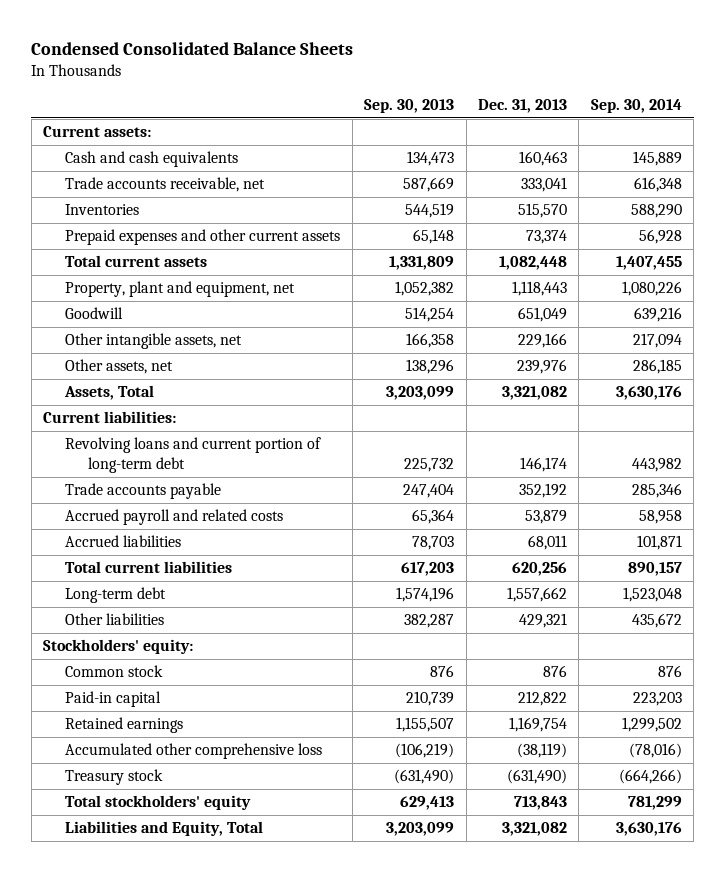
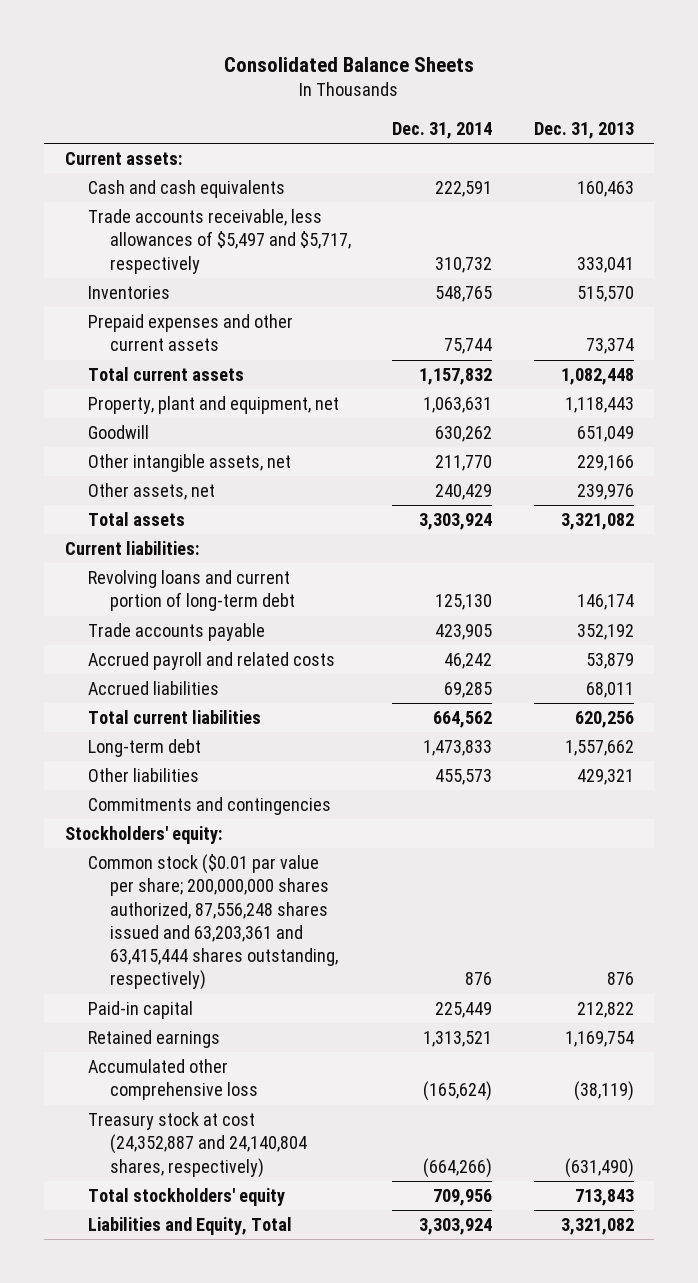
- Condensed Consolidated Balance Sheets
+ Consolidated Balance Sheets
- | Sep. 30, 2013 | Dec. 31, 2013 | Sep. 30, 2014
+ | Dec. 31, 2014 | Dec. 31, 2013
- Trade accounts receivable, net | 587,669 | 333,041 | 616,348
+ Trade accounts receivable, less allowances of $5,497 and $5,717, respectively | 310,732 | 333,041
- Assets, Total | 3,203,099 | 3,321,082 | 3,630,176
+ Total assets | 3,303,924 | 3,321,082
+ Commitments and contingencies
- Common stock | 876 | 876 | 876
+ Common stock ($0.01 par value per share; 200,000,000 shares authorized, 87,556,248 shares issued and 63,203,361 and 63,415,444 shares outstanding, respectively) | 876 | 876
- Treasury stock | (631,490) | (631,490) | (664,266)
+ Treasury stock at cost (24,352,887 and 24,140,804 shares, respectively) | (664,266) | (631,490)

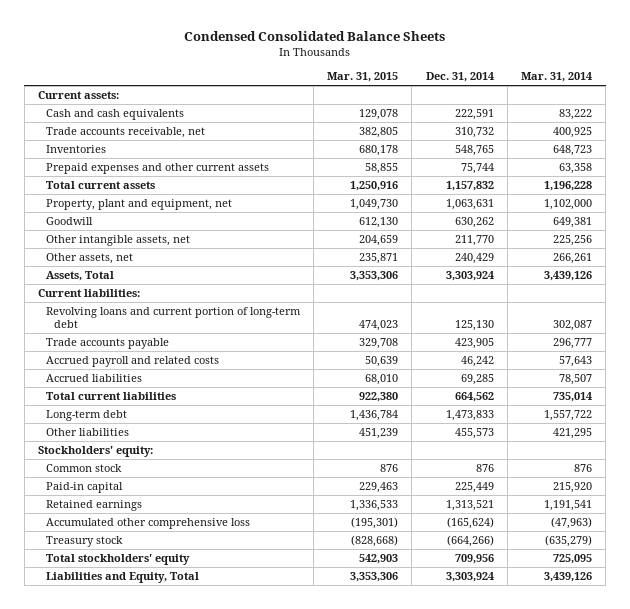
- Consolidated Balance Sheets
+ Condensed Consolidated Balance Sheets
- | Dec. 31, 2014 | Dec. 31, 2013
+ | Mar. 31, 2015 | Dec. 31, 2014 | Mar. 31, 2014
- Trade accounts receivable, less allowances of $5,497 and $5,717, respectively | 310,732 | 333,041
+ Trade accounts receivable, net | 382,805 | 310,732 | 400,925
- Total assets | 3,303,924 | 3,321,082
+ Assets, Total | 3,353,306 | 3,303,924 | 3,439,126
- Commitments and contingencies
- Common stock ($0.01 par value per share; 200,000,000 shares authorized, 87,556,248 shares issued and 63,203,361 and 63,415,444 shares outstanding, respectively) | 876 | 876
+ Common stock | 876 | 876 | 876
- Treasury stock at cost (24,352,887 and 24,140,804 shares, respectively) | (664,266) | (631,490)
+ Treasury stock | (828,668) | (664,266) | (635,279)

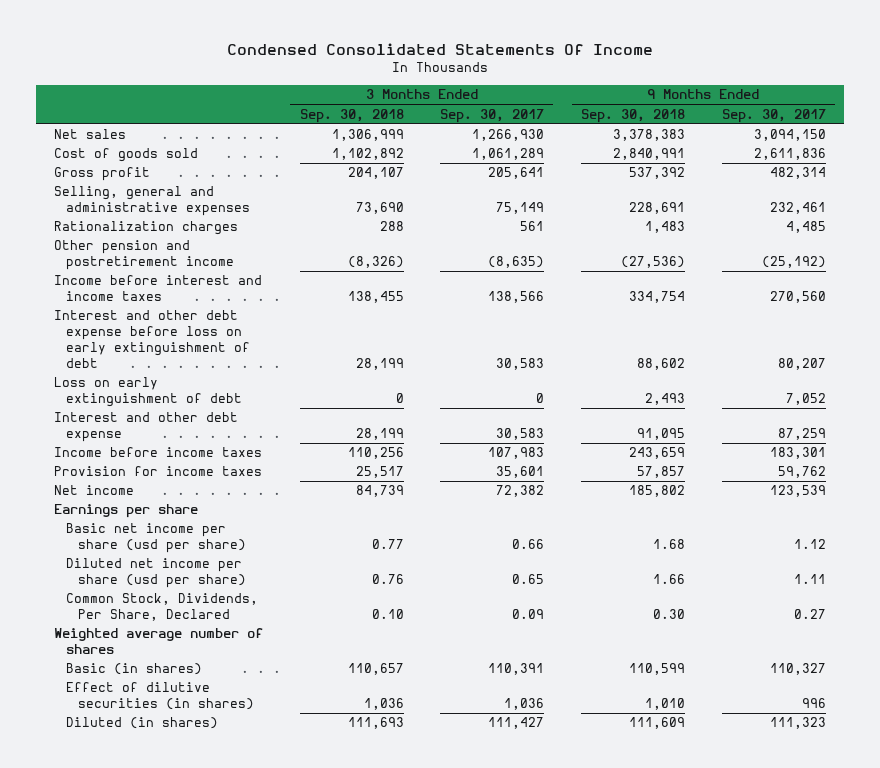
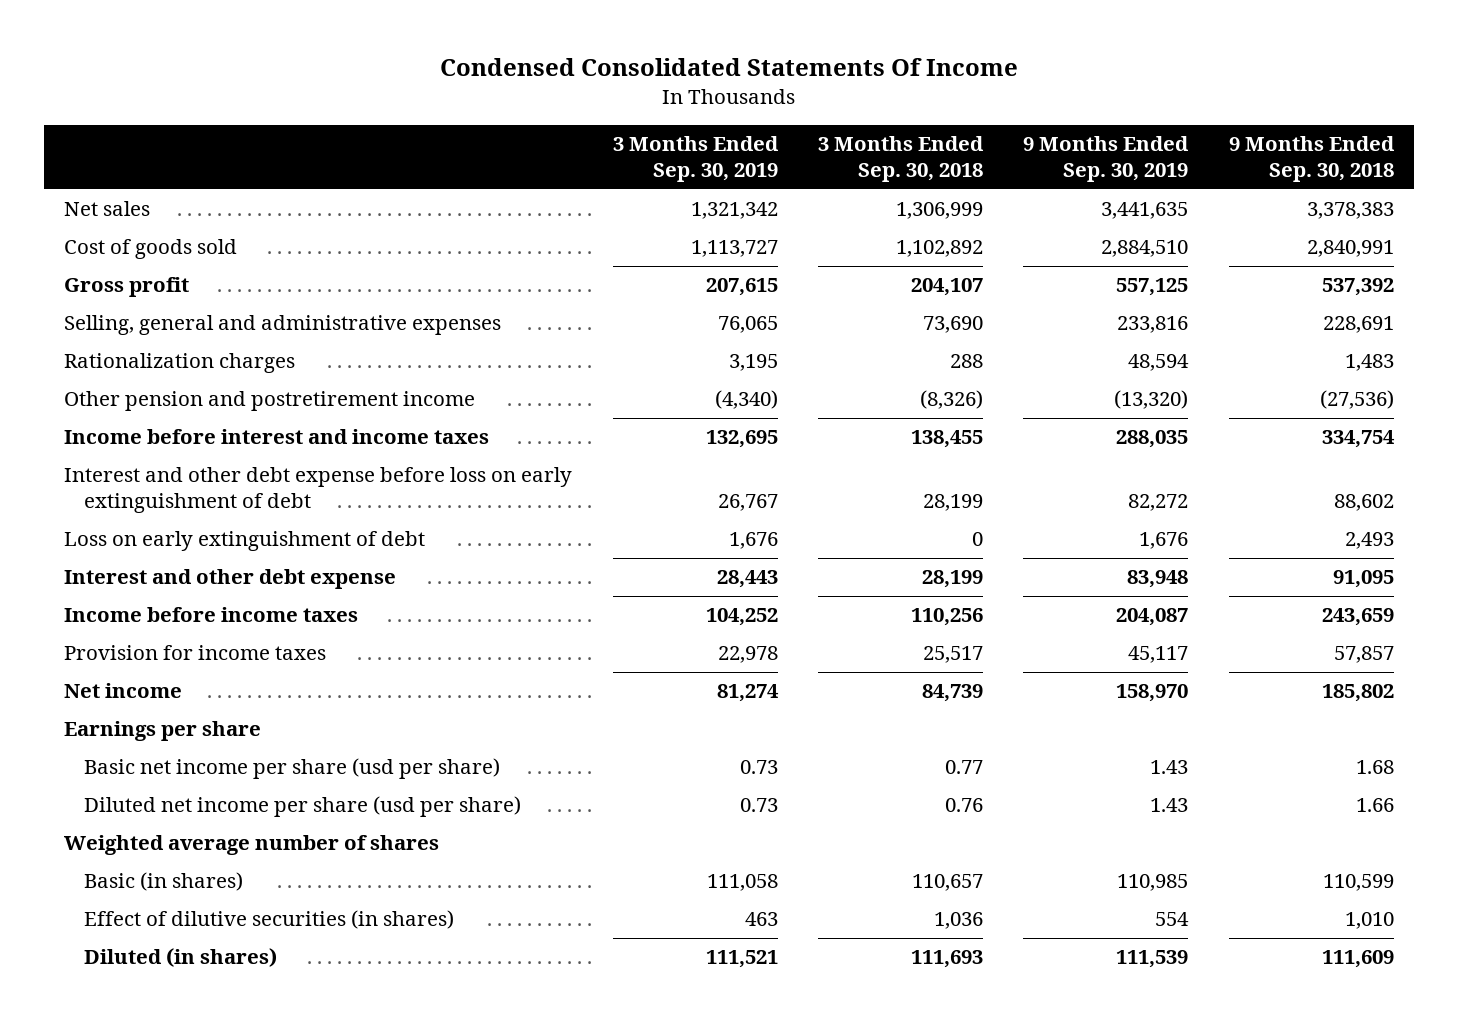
- | 3 Months Ended Sep. 30, 2018 | 3 Months Ended Sep. 30, 2017 | 9 Months Ended Sep. 30, 2018 | 9 Months Ended Sep. 30, 2017
+ | 3 Months Ended Sep. 30, 2019 | 3 Months Ended Sep. 30, 2018 | 9 Months Ended Sep. 30, 2019 | 9 Months Ended Sep. 30, 2018
- Common Stock, Dividends, Per Share, Declared | 0.10 | 0.09 | 0.30 | 0.27

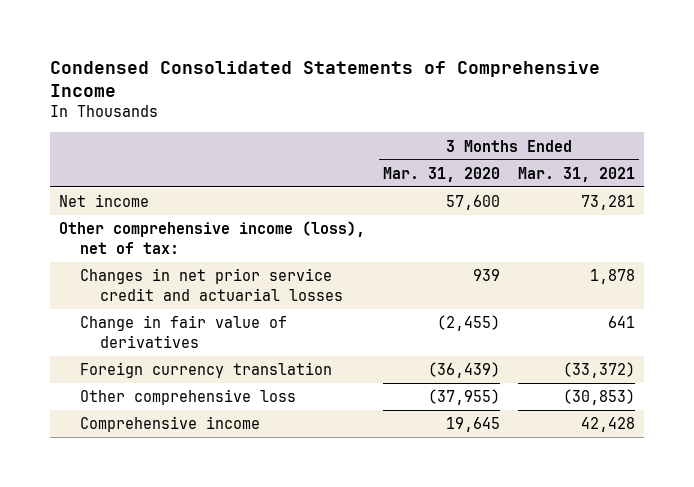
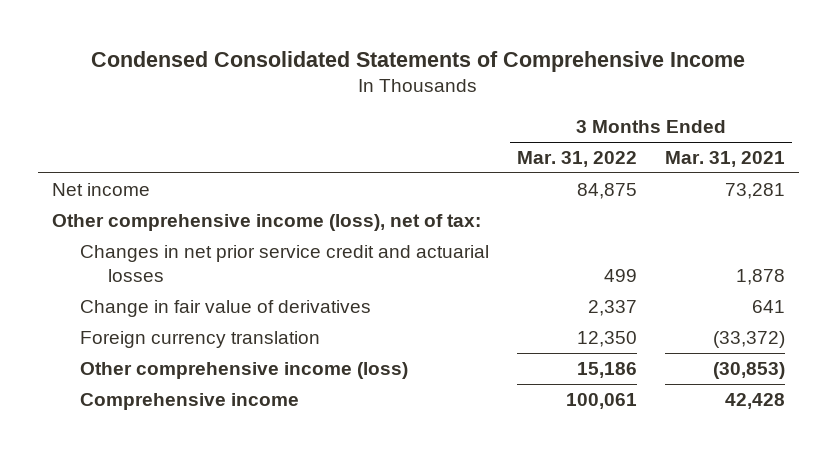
- | 3 Months Ended Mar. 31, 2020 | 3 Months Ended Mar. 31, 2021
+ | 3 Months Ended Mar. 31, 2022 | 3 Months Ended Mar. 31, 2021
- Other comprehensive loss | (37,955) | (30,853)
+ Other comprehensive income (loss) | 15,186 | (30,853)

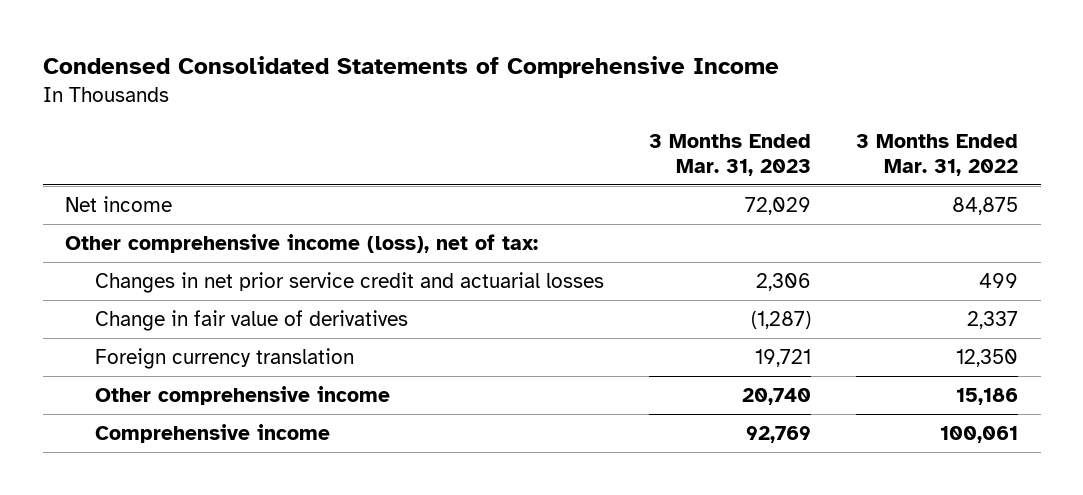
- | 3 Months Ended Mar. 31, 2022 | 3 Months Ended Mar. 31, 2021
+ | 3 Months Ended Mar. 31, 2023 | 3 Months Ended Mar. 31, 2022
- Other comprehensive income (loss) | 15,186 | (30,853)
+ Other comprehensive income | 20,740 | 15,186

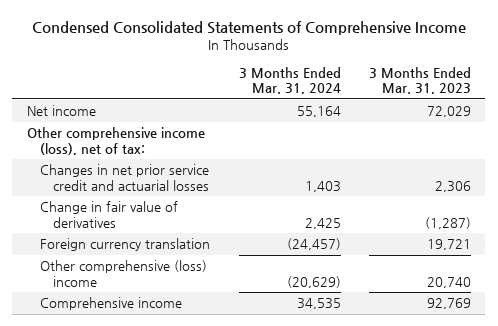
- | 3 Months Ended Mar. 31, 2023 | 3 Months Ended Mar. 31, 2022
+ | 3 Months Ended Mar. 31, 2024 | 3 Months Ended Mar. 31, 2023
- Other comprehensive income | 20,740 | 15,186
+ Other comprehensive (loss) income | (20,629) | 20,740

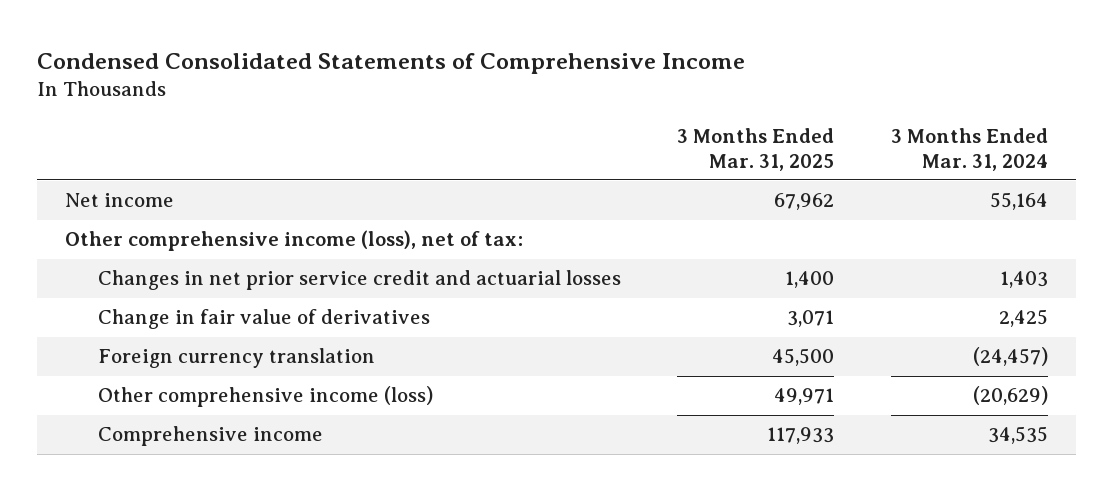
- | 3 Months Ended Mar. 31, 2024 | 3 Months Ended Mar. 31, 2023
+ | 3 Months Ended Mar. 31, 2025 | 3 Months Ended Mar. 31, 2024
- Other comprehensive (loss) income | (20,629) | 20,740
+ Other comprehensive income (loss) | 49,971 | (20,629)

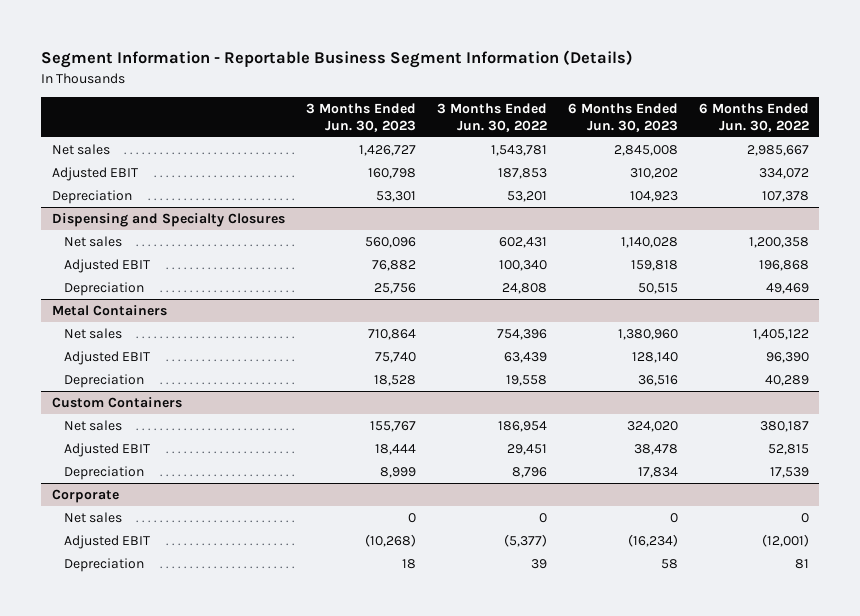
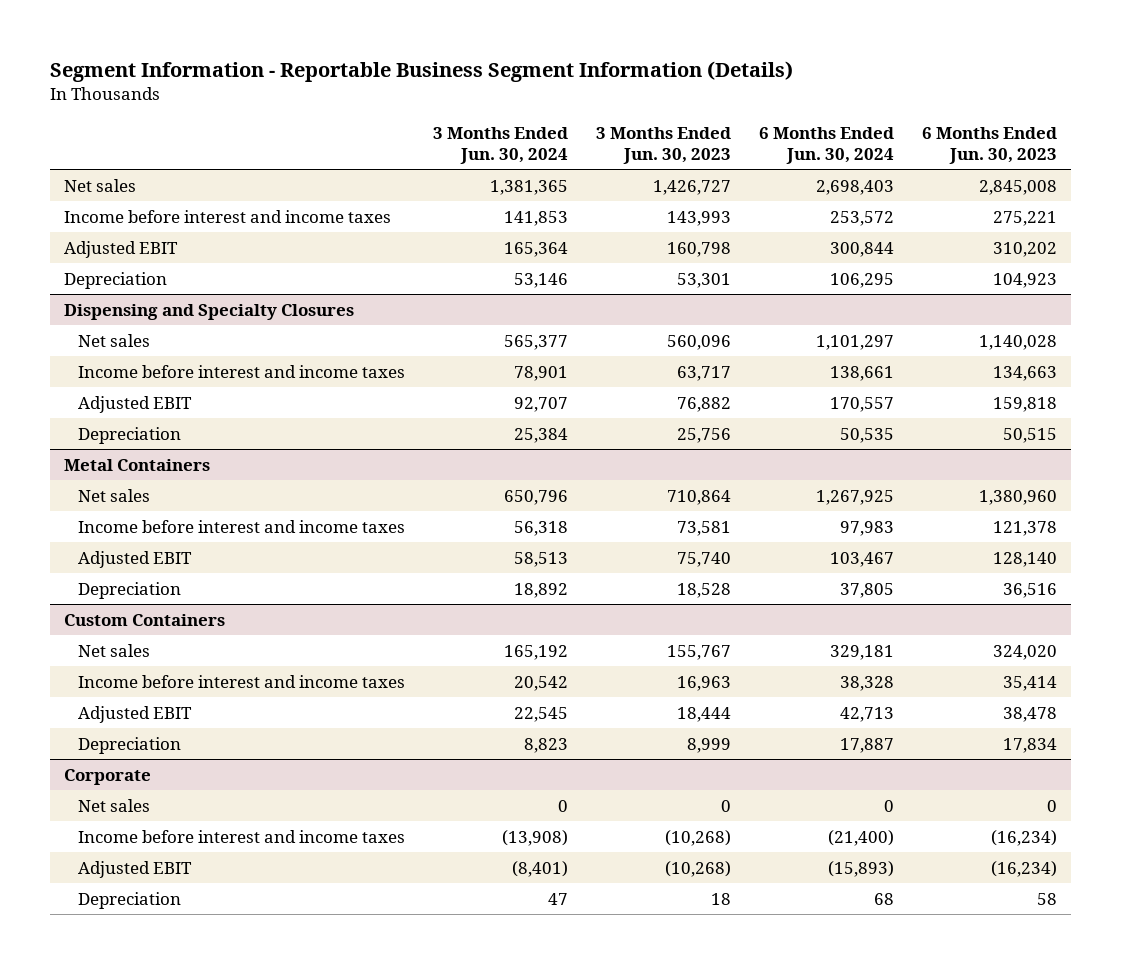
- | 3 Months Ended Jun. 30, 2023 | 3 Months Ended Jun. 30, 2022 | 6 Months Ended Jun. 30, 2023 | 6 Months Ended Jun. 30, 2022
+ | 3 Months Ended Jun. 30, 2024 | 3 Months Ended Jun. 30, 2023 | 6 Months Ended Jun. 30, 2024 | 6 Months Ended Jun. 30, 2023
+ Income before interest and income taxes | 141,853 | 143,993 | 253,572 | 275,221
@ Dispensing and Specialty Closures
+ Income before interest and income taxes | 78,901 | 63,717 | 138,661 | 134,663
@ Metal Containers
+ Income before interest and income taxes | 56,318 | 73,581 | 97,983 | 121,378
@ Custom Containers
+ Income before interest and income taxes | 20,542 | 16,963 | 38,328 | 35,414
@ Corporate
+ Income before interest and income taxes | (13,908) | (10,268) | (21,400) | (16,234)

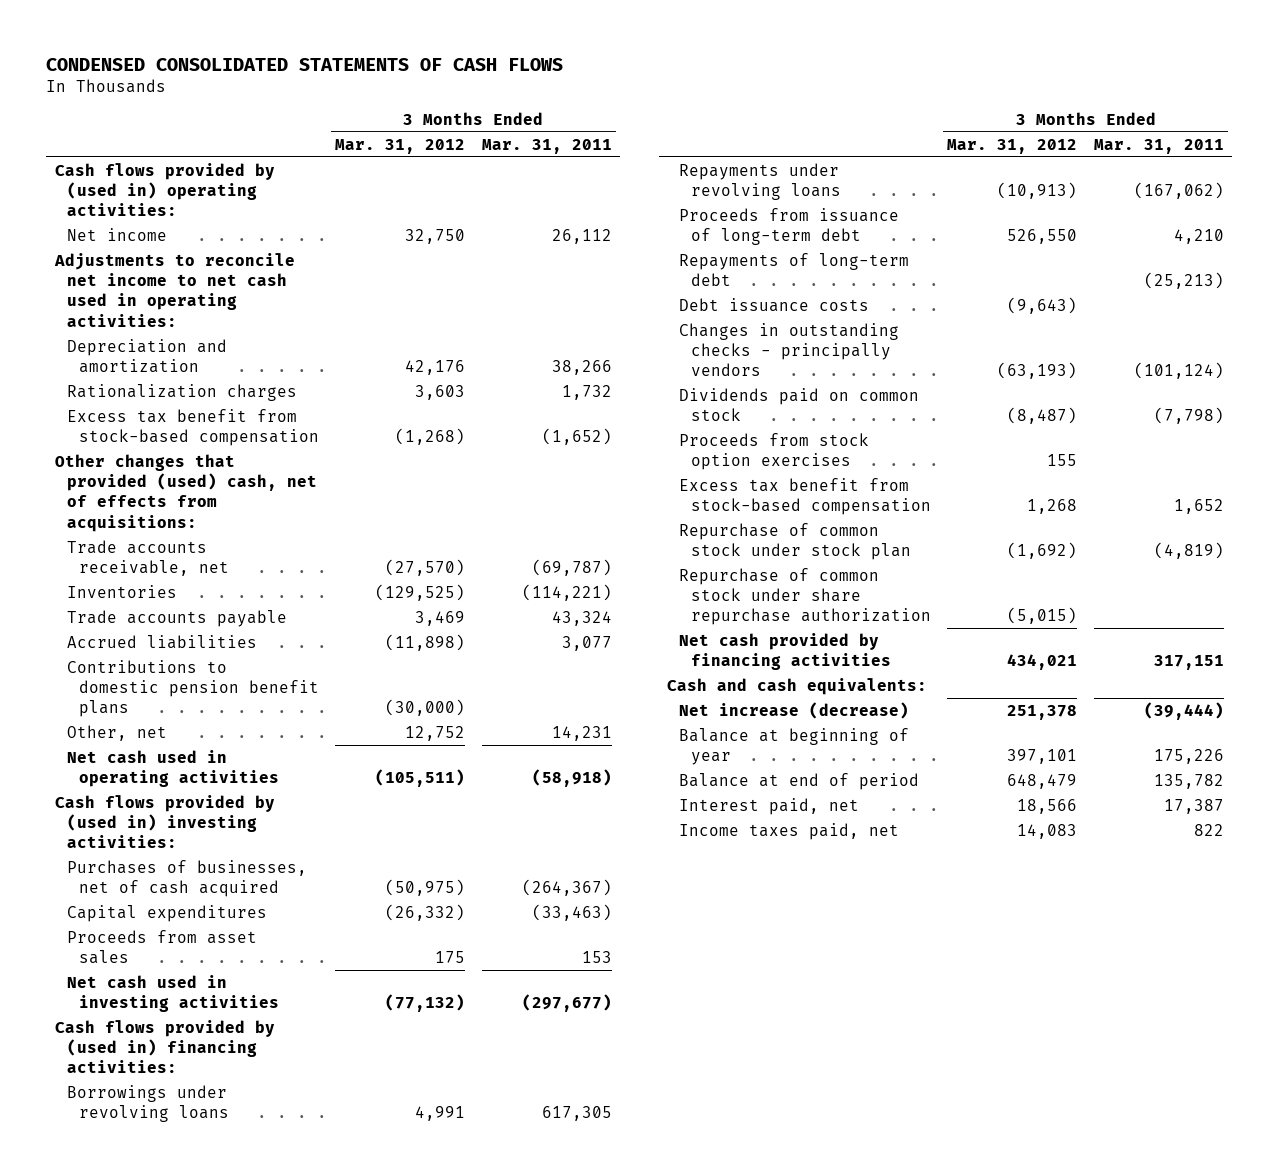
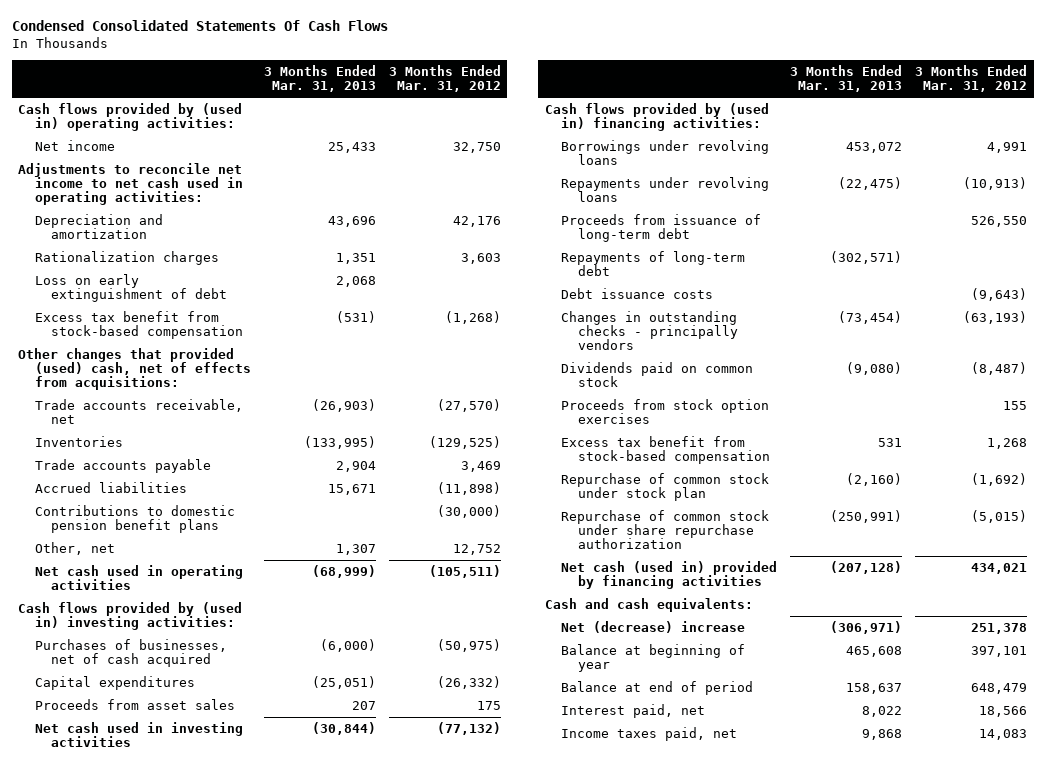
- CONDENSED CONSOLIDATED STATEMENTS OF CASH FLOWS
+ Condensed Consolidated Statements Of Cash Flows
- | 3 Months Ended Mar. 31, 2012 | 3 Months Ended Mar. 31, 2011
+ | 3 Months Ended Mar. 31, 2013 | 3 Months Ended Mar. 31, 2012
+ Loss on early extinguishment of debt | 2,068 |
- Net cash provided by financing activities | 434,021 | 317,151
+ Net cash (used in) provided by financing activities | (207,128) | 434,021
- Net increase (decrease) | 251,378 | (39,444)
+ Net (decrease) increase | (306,971) | 251,378

